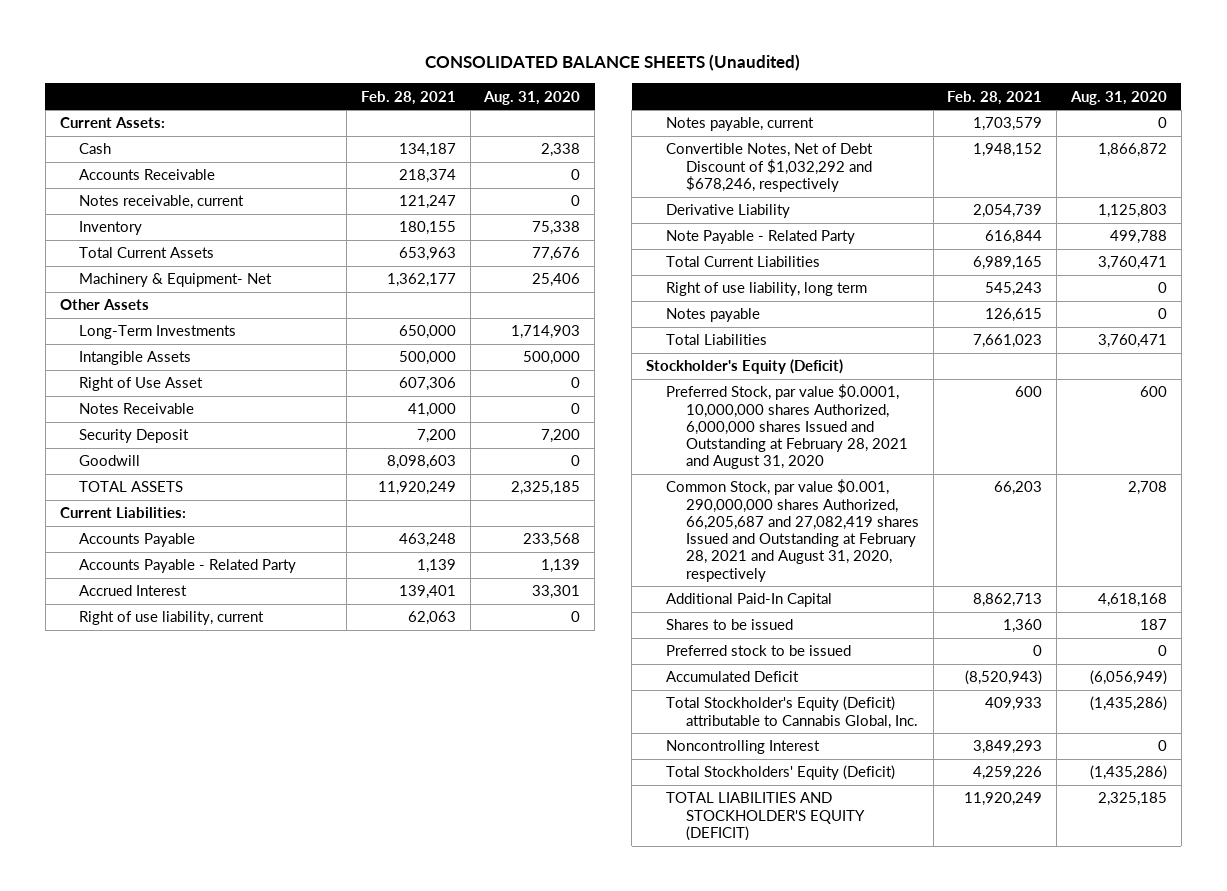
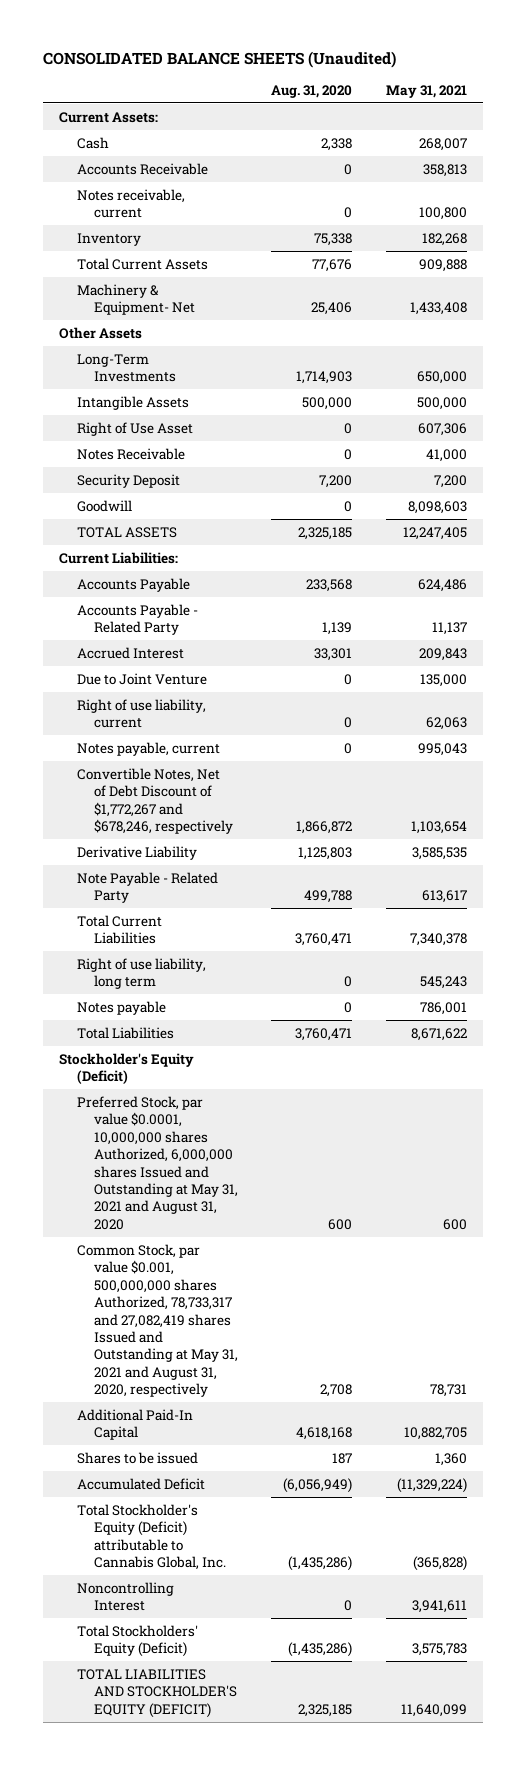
- | Feb. 28, 2021 | Aug. 31, 2020
+ | Aug. 31, 2020 | May 31, 2021
+ Due to Joint Venture | 0 | 135,000
- Convertible Notes, Net of Debt Discount of $1,032,292 and $678,246, respectively | 1,948,152 | 1,866,872
+ Convertible Notes, Net of Debt Discount of $1,772,267 and $678,246, respectively | 1,866,872 | 1,103,654
- Preferred Stock, par value $0.0001, 10,000,000 shares Authorized, 6,000,000 shares Issued and Outstanding at February 28, 2021 and August 31, 2020 | 600 | 600
- Common Stock, par value $0.001, 290,000,000 shares Authorized, 66,205,687 and 27,082,419 shares Issued and Outstanding at February 28, 2021 and August 31, 2020, respectively | 66,203 | 2,708
+ Preferred Stock, par value $0.0001, 10,000,000 shares Authorized, 6,000,000 shares Issued and Outstanding at May 31, 2021 and August 31, 2020 | 600 | 600
+ Common Stock, par value $0.001, 500,000,000 shares Authorized, 78,733,317 and 27,082,419 shares Issued and Outstanding at May 31, 2021 and August 31, 2020, respectively | 2,708 | 78,731
- Preferred stock to be issued | 0 | 0

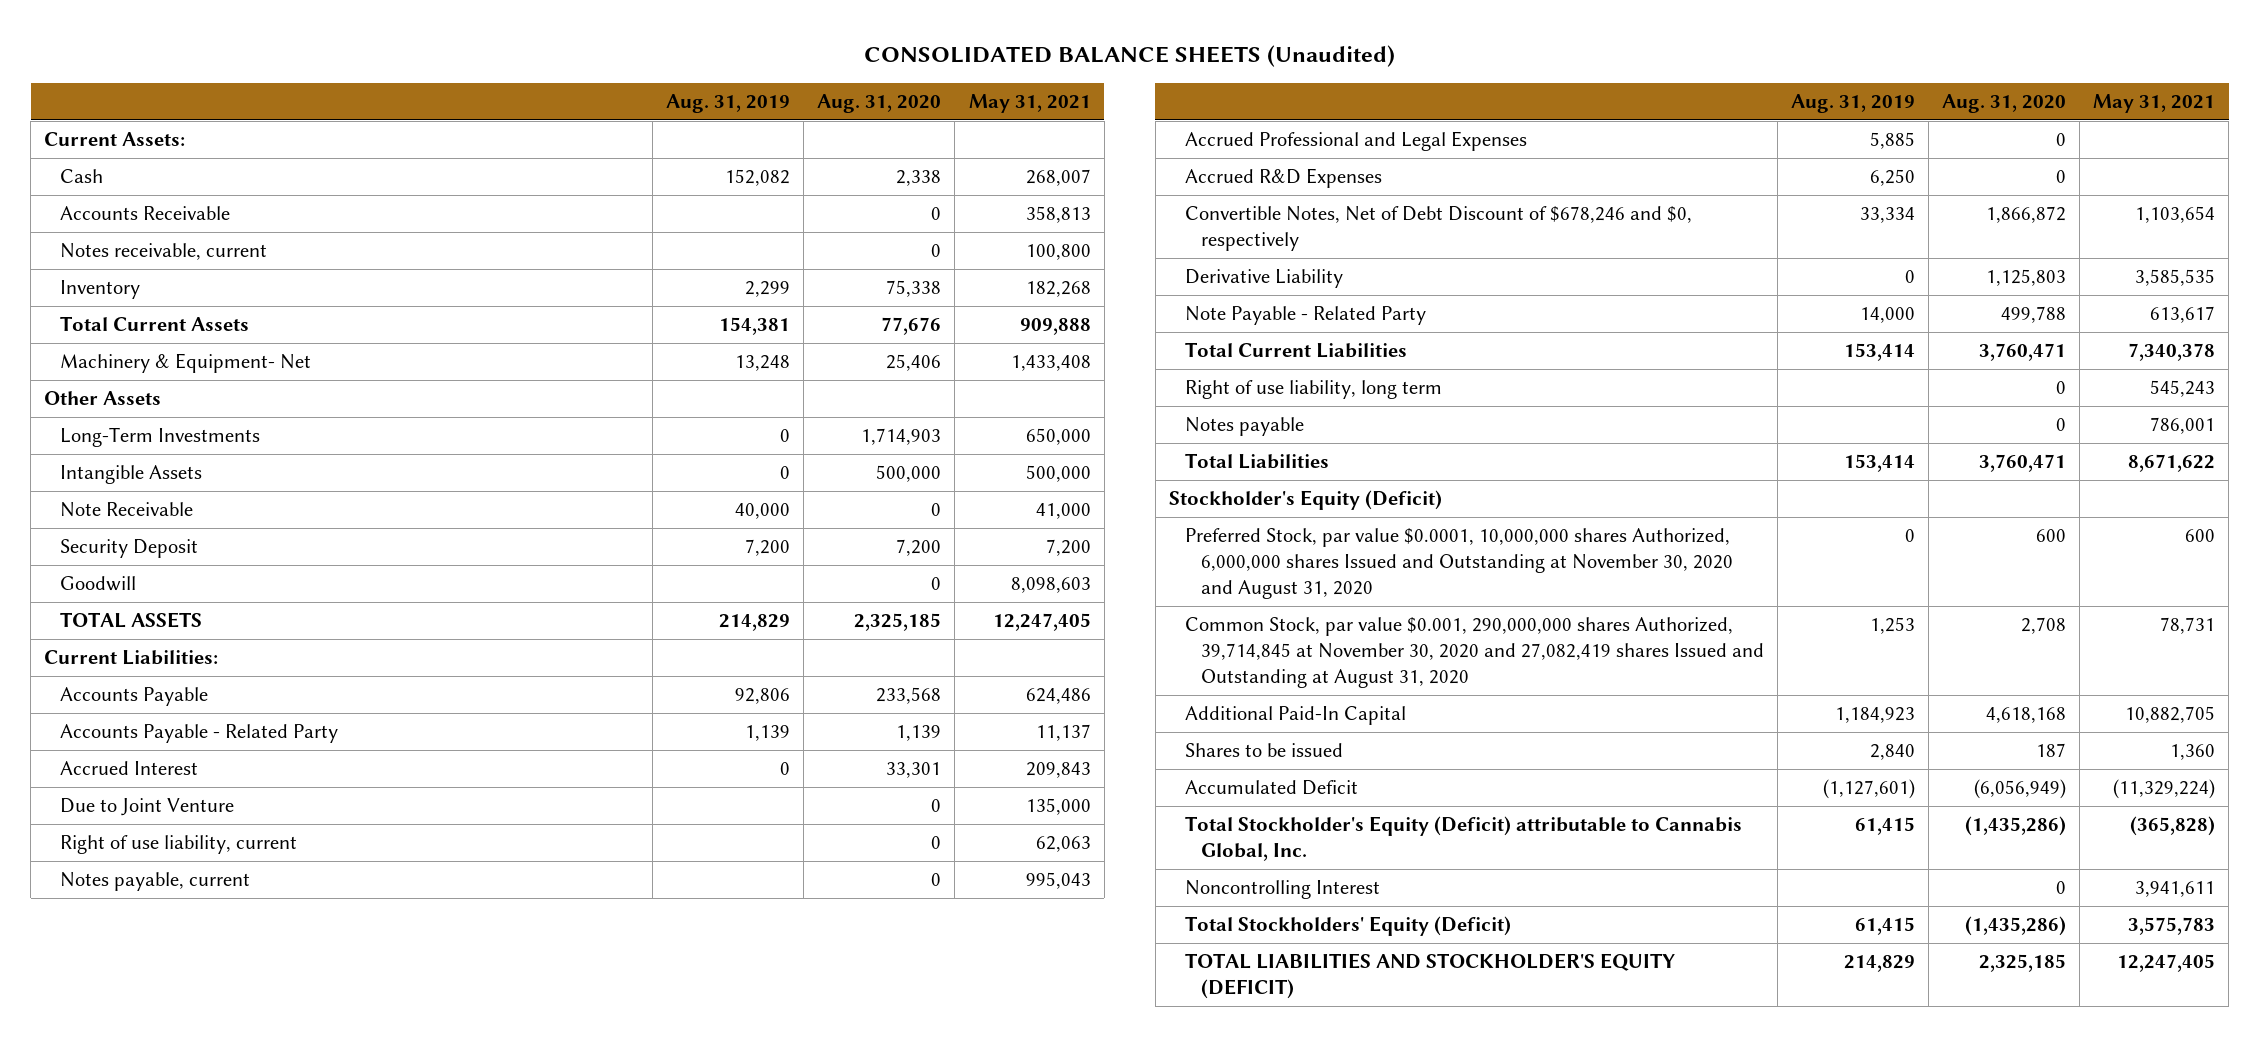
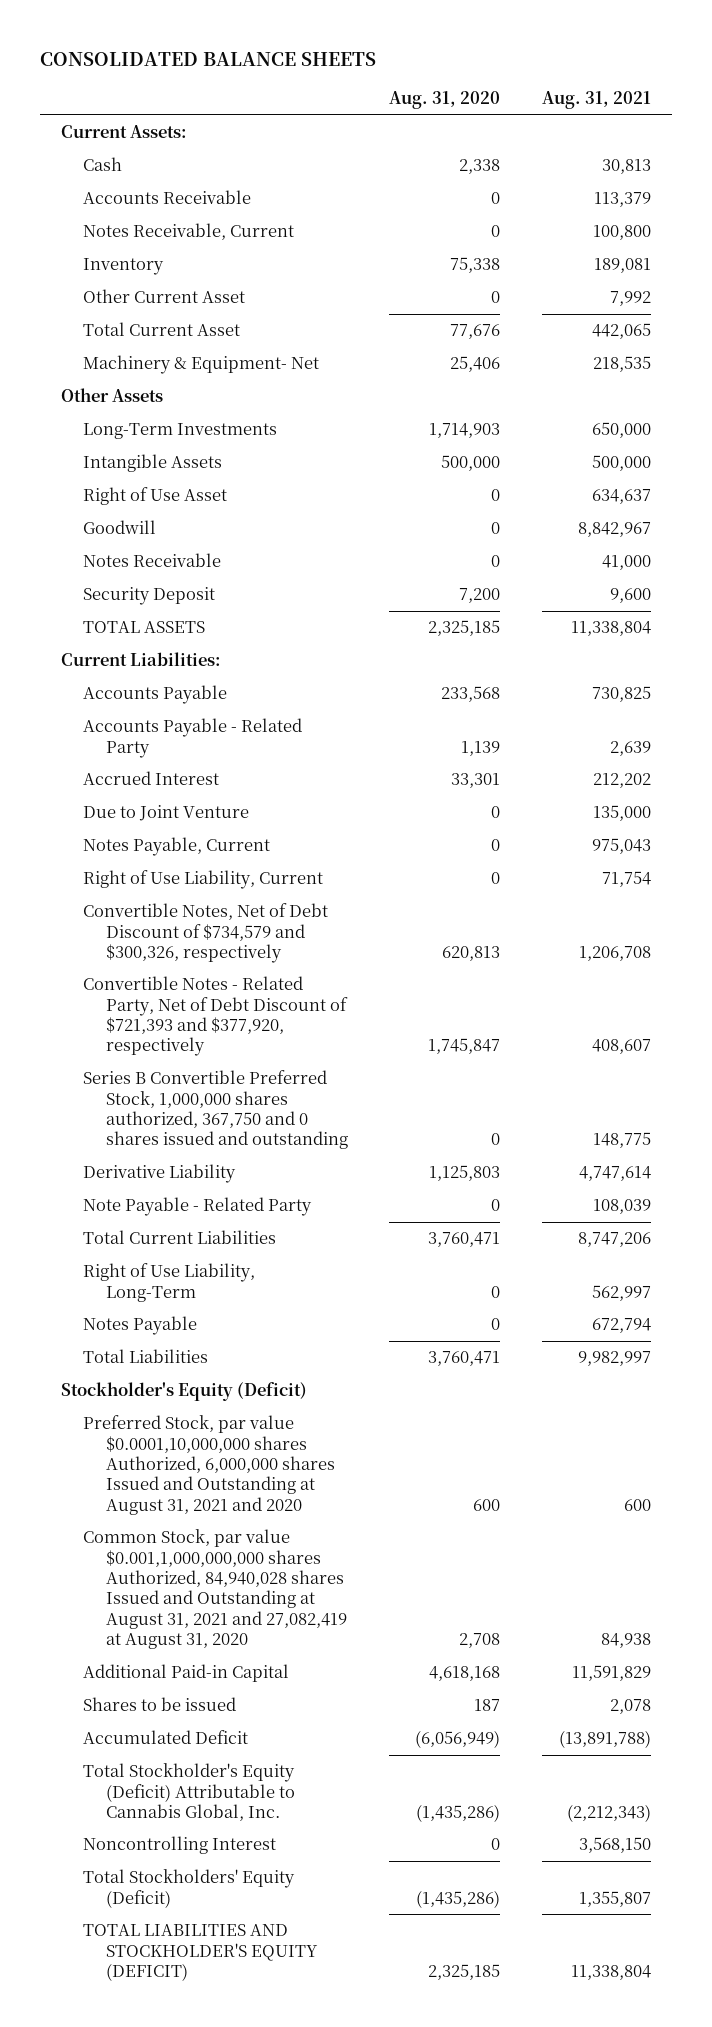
- CONSOLIDATED BALANCE SHEETS (Unaudited)
+ CONSOLIDATED BALANCE SHEETS
- | Aug. 31, 2019 | Aug. 31, 2020 | May 31, 2021
+ | Aug. 31, 2020 | Aug. 31, 2021
- Notes receivable, current | | 0 | 100,800
+ Notes Receivable, Current | 0 | 100,800
- Total Current Assets | 154,381 | 77,676 | 909,888
+ Other Current Asset | 0 | 7,992
+ Total Current Asset | 77,676 | 442,065
- Note Receivable | 40,000 | 0 | 41,000
+ Right of Use Asset | 0 | 634,637
+ Notes Receivable | 0 | 41,000
moved down: Security Deposit | 7,200 | 9,600
- Right of use liability, current | | 0 | 62,063
- Notes payable, current | | 0 | 995,043
- Accrued Professional and Legal Expenses | 5,885 | 0 |
- Accrued R&D Expenses | 6,250 | 0 |
- Convertible Notes, Net of Debt Discount of $678,246 and $0, respectively | 33,334 | 1,866,872 | 1,103,654
+ Notes Payable, Current | 0 | 975,043
+ Right of Use Liability, Current | 0 | 71,754
+ Convertible Notes, Net of Debt Discount of $734,579 and $300,326, respectively | 620,813 | 1,206,708
+ Convertible Notes - Related Party, Net of Debt Discount of $721,393 and $377,920, respectively | 1,745,847 | 408,607
+ Series B Convertible Preferred Stock, 1,000,000 shares authorized, 367,750 and 0 shares issued and outstanding | 0 | 148,775
- Note Payable - Related Party | 14,000 | 499,788 | 613,617
+ Note Payable - Related Party | 0 | 108,039
- Right of use liability, long term | | 0 | 545,243
- Notes payable | | 0 | 786,001
+ Right of Use Liability, Long-Term | 0 | 562,997
+ Notes Payable | 0 | 672,794
- Preferred Stock, par value $0.0001, 10,000,000 shares Authorized, 6,000,000 shares Issued and Outstanding at November 30, 2020 and August 31, 2020 | 0 | 600 | 600
- Common Stock, par value $0.001, 290,000,000 shares Authorized, 39,714,845 at November 30, 2020 and 27,082,419 shares Issued and Outstanding at August 31, 2020 | 1,253 | 2,708 | 78,731
- Additional Paid-In Capital | 1,184,923 | 4,618,168 | 10,882,705
+ Preferred Stock, par value $0.0001,10,000,000 shares Authorized, 6,000,000 shares Issued and Outstanding at August 31, 2021 and 2020 | 600 | 600
+ Common Stock, par value $0.001,1,000,000,000 shares Authorized, 84,940,028 shares Issued and Outstanding at August 31, 2021 and 27,082,419 at August 31, 2020 | 2,708 | 84,938
+ Additional Paid-in Capital | 4,618,168 | 11,591,829
- Total Stockholder's Equity (Deficit) attributable to Cannabis Global, Inc. | 61,415 | (1,435,286) | (365,828)
+ Total Stockholder's Equity (Deficit) Attributable to Cannabis Global, Inc. | (1,435,286) | (2,212,343)

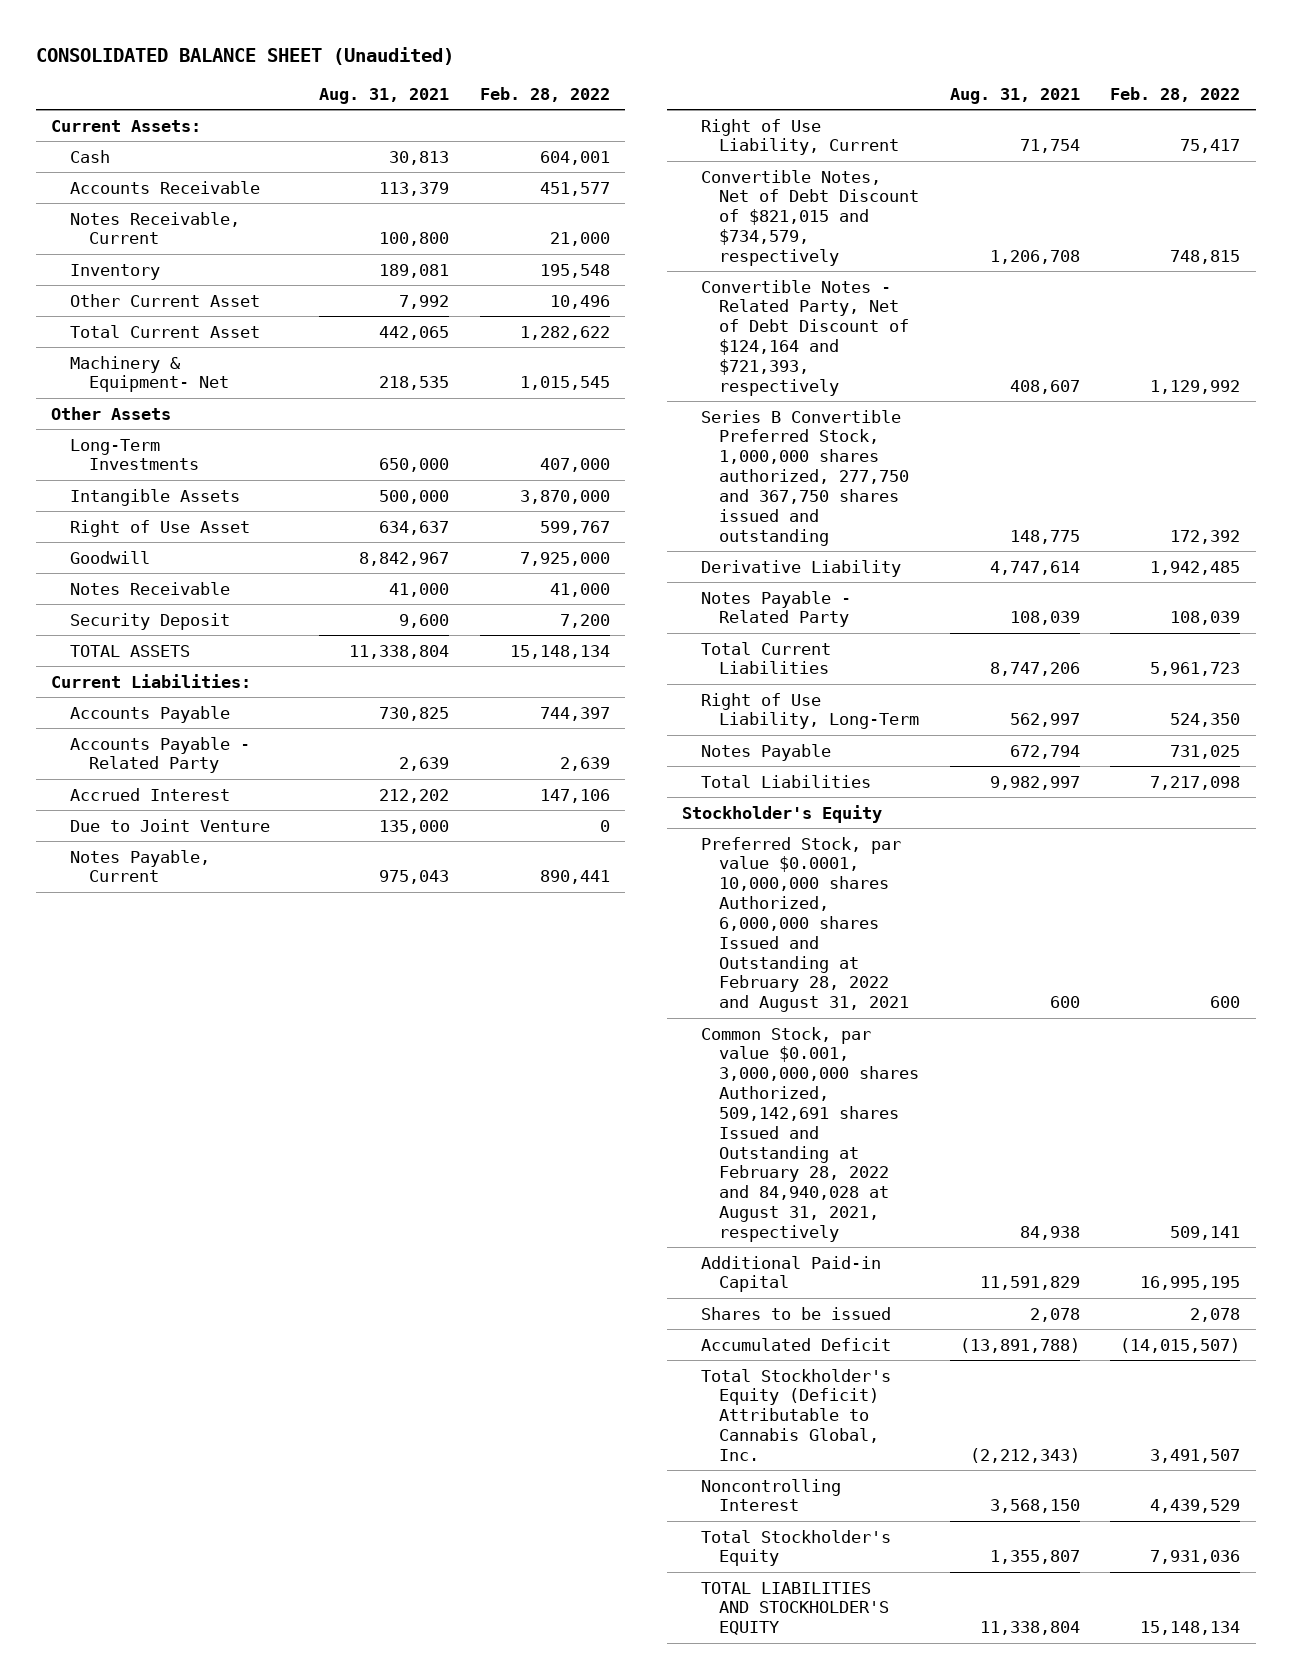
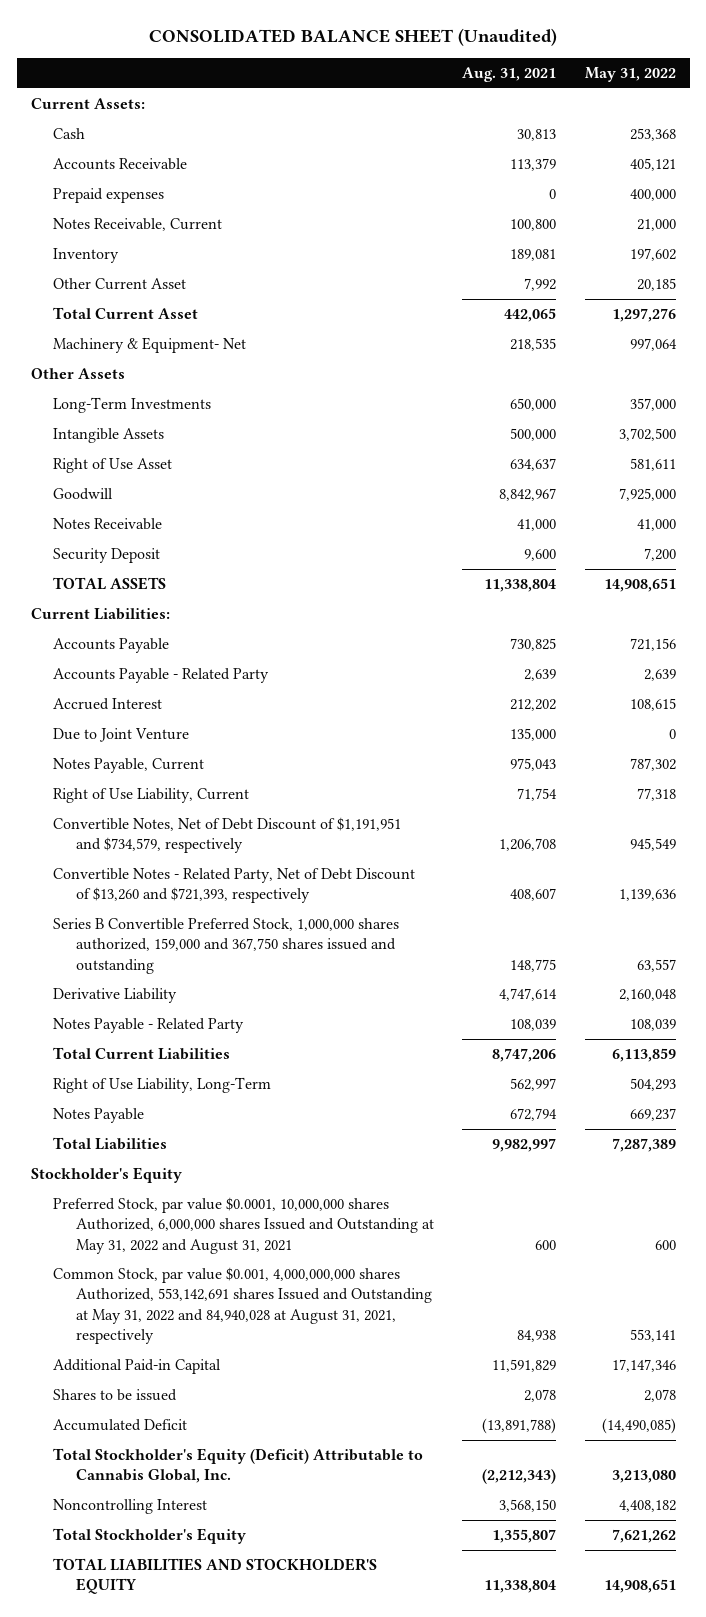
- | Aug. 31, 2021 | Feb. 28, 2022
+ | Aug. 31, 2021 | May 31, 2022
+ Prepaid expenses | 0 | 400,000
- Convertible Notes, Net of Debt Discount of $821,015 and $734,579, respectively | 1,206,708 | 748,815
- Convertible Notes - Related Party, Net of Debt Discount of $124,164 and $721,393, respectively | 408,607 | 1,129,992
- Series B Convertible Preferred Stock, 1,000,000 shares authorized, 277,750 and 367,750 shares issued and outstanding | 148,775 | 172,392
+ Convertible Notes, Net of Debt Discount of $1,191,951 and $734,579, respectively | 1,206,708 | 945,549
+ Convertible Notes - Related Party, Net of Debt Discount of $13,260 and $721,393, respectively | 408,607 | 1,139,636
+ Series B Convertible Preferred Stock, 1,000,000 shares authorized, 159,000 and 367,750 shares issued and outstanding | 148,775 | 63,557
- Preferred Stock, par value $0.0001, 10,000,000 shares Authorized, 6,000,000 shares Issued and Outstanding at February 28, 2022 and August 31, 2021 | 600 | 600
- Common Stock, par value $0.001, 3,000,000,000 shares Authorized, 509,142,691 shares Issued and Outstanding at February 28, 2022 and 84,940,028 at August 31, 2021, respectively | 84,938 | 509,141
+ Preferred Stock, par value $0.0001, 10,000,000 shares Authorized, 6,000,000 shares Issued and Outstanding at May 31, 2022 and August 31, 2021 | 600 | 600
+ Common Stock, par value $0.001, 4,000,000,000 shares Authorized, 553,142,691 shares Issued and Outstanding at May 31, 2022 and 84,940,028 at August 31, 2021, respectively | 84,938 | 553,141

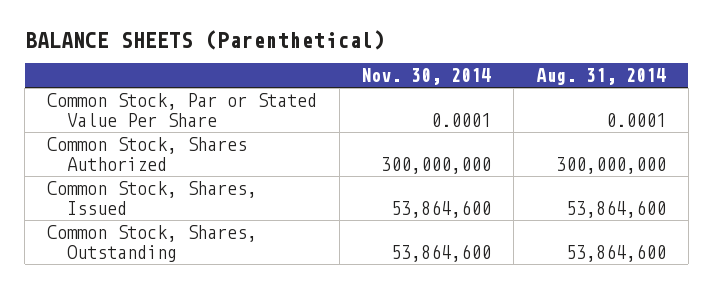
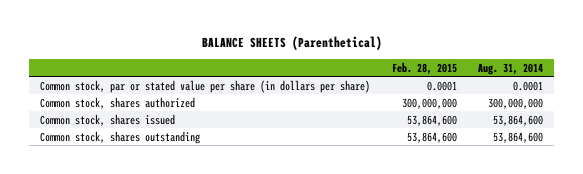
- | Nov. 30, 2014 | Aug. 31, 2014
+ | Feb. 28, 2015 | Aug. 31, 2014
- Common Stock, Par or Stated Value Per Share | 0.0001 | 0.0001
- Common Stock, Shares Authorized | 300,000,000 | 300,000,000
- Common Stock, Shares, Issued | 53,864,600 | 53,864,600
- Common Stock, Shares, Outstanding | 53,864,600 | 53,864,600
+ Common stock, par or stated value per share (in dollars per share) | 0.0001 | 0.0001
+ Common stock, shares authorized | 300,000,000 | 300,000,000
+ Common stock, shares issued | 53,864,600 | 53,864,600
+ Common stock, shares outstanding | 53,864,600 | 53,864,600

